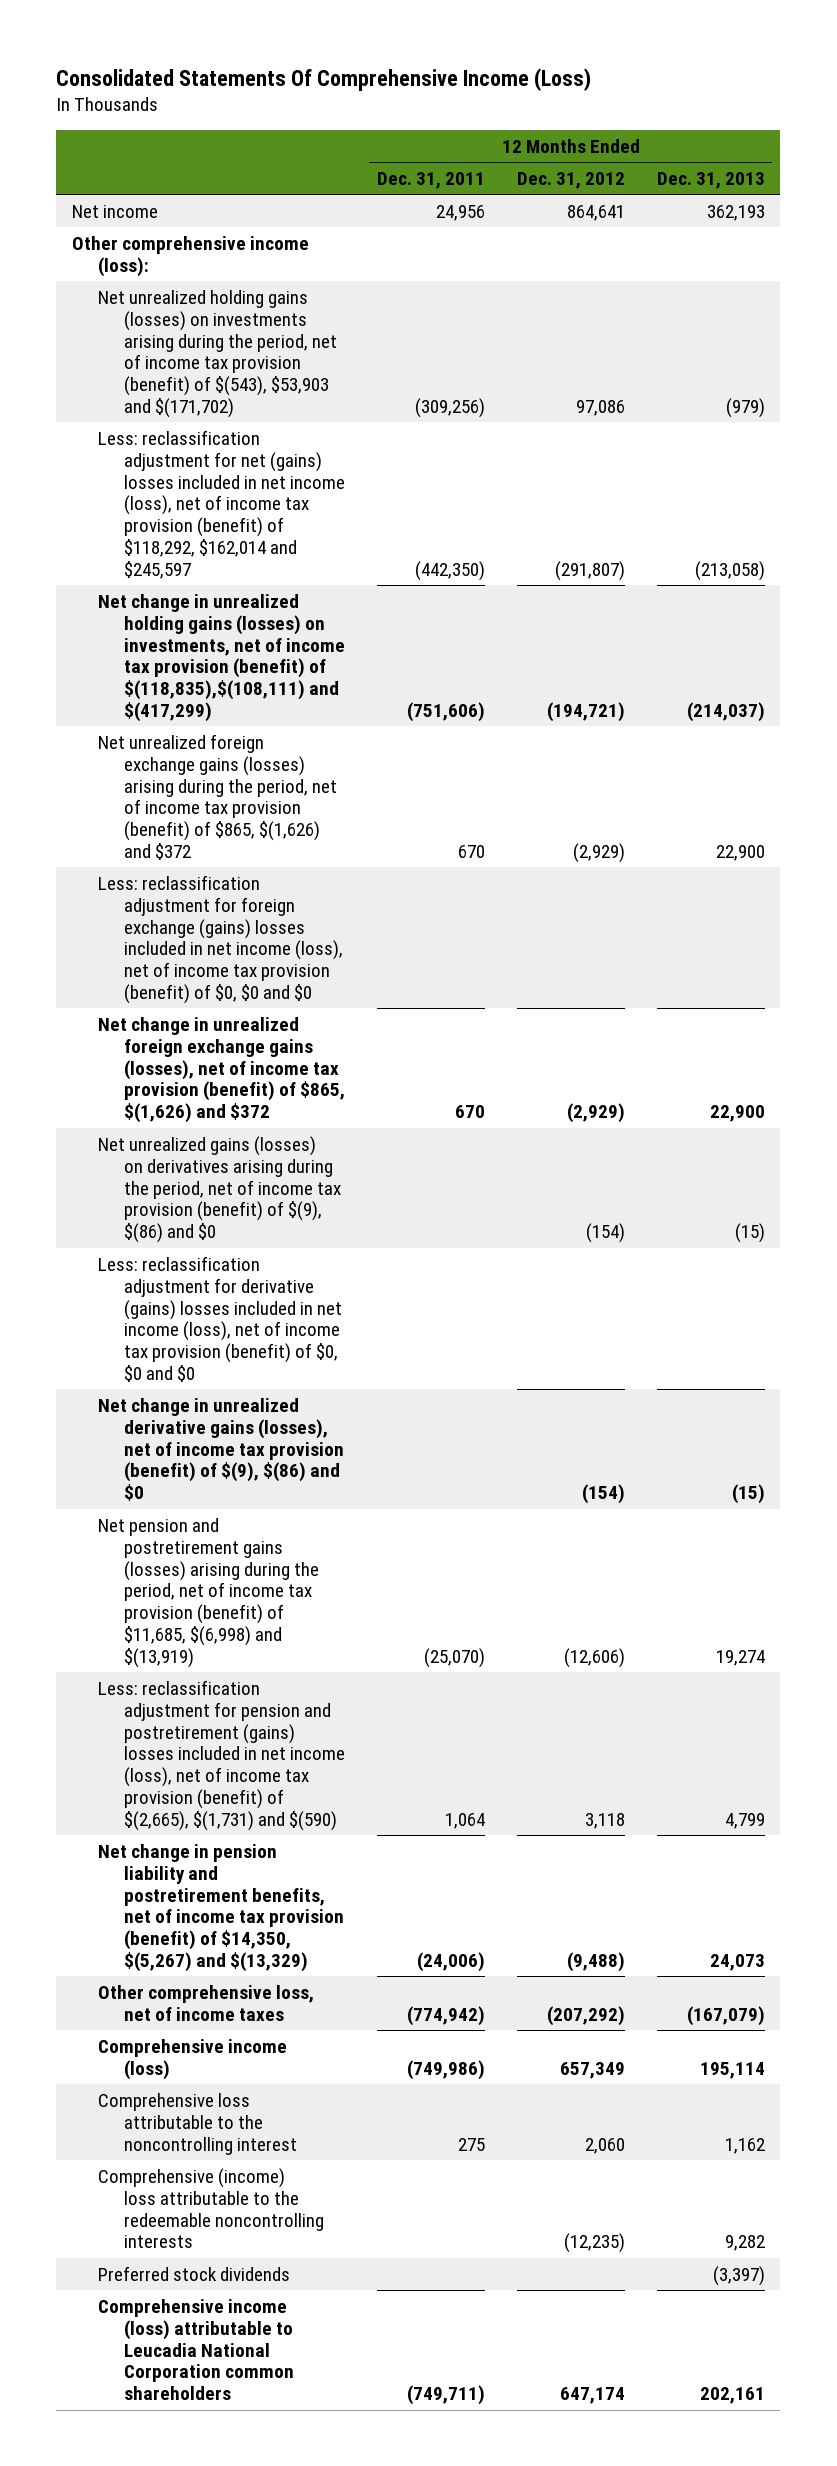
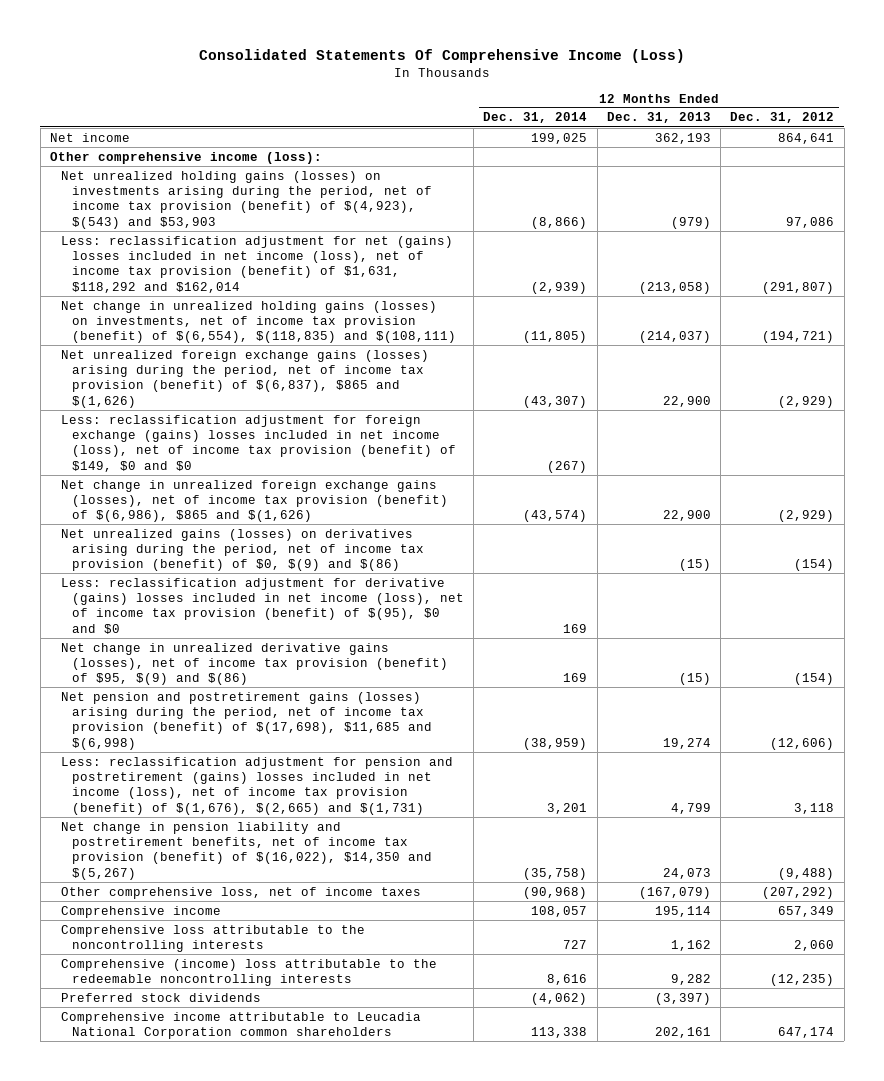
- | 12 Months Ended Dec. 31, 2011 | 12 Months Ended Dec. 31, 2012 | 12 Months Ended Dec. 31, 2013
+ | 12 Months Ended Dec. 31, 2014 | 12 Months Ended Dec. 31, 2013 | 12 Months Ended Dec. 31, 2012
- Net unrealized holding gains (losses) on investments arising during the period, net of income tax provision (benefit) of $(543), $53,903 and $(171,702) | (309,256) | 97,086 | (979)
- Less: reclassification adjustment for net (gains) losses included in net income (loss), net of income tax provision (benefit) of $118,292, $162,014 and $245,597 | (442,350) | (291,807) | (213,058)
- Net change in unrealized holding gains (losses) on investments, net of income tax provision (benefit) of $(118,835),$(108,111) and $(417,299) | (751,606) | (194,721) | (214,037)
- Net unrealized foreign exchange gains (losses) arising during the period, net of income tax provision (benefit) of $865, $(1,626) and $372 | 670 | (2,929) | 22,900
- Less: reclassification adjustment for foreign exchange (gains) losses included in net income (loss), net of income tax provision (benefit) of $0, $0 and $0
- Net change in unrealized foreign exchange gains (losses), net of income tax provision (benefit) of $865, $(1,626) and $372 | 670 | (2,929) | 22,900
- Net unrealized gains (losses) on derivatives arising during the period, net of income tax provision (benefit) of $(9), $(86) and $0 | | (154) | (15)
- Less: reclassification adjustment for derivative (gains) losses included in net income (loss), net of income tax provision (benefit) of $0, $0 and $0
- Net change in unrealized derivative gains (losses), net of income tax provision (benefit) of $(9), $(86) and $0 | | (154) | (15)
- Net pension and postretirement gains (losses) arising during the period, net of income tax provision (benefit) of $11,685, $(6,998) and $(13,919) | (25,070) | (12,606) | 19,274
- Less: reclassification adjustment for pension and postretirement (gains) losses included in net income (loss), net of income tax provision (benefit) of $(2,665), $(1,731) and $(590) | 1,064 | 3,118 | 4,799
- Net change in pension liability and postretirement benefits, net of income tax provision (benefit) of $14,350, $(5,267) and $(13,329) | (24,006) | (9,488) | 24,073
+ Net unrealized holding gains (losses) on investments arising during the period, net of income tax provision (benefit) of $(4,923), $(543) and $53,903 | (8,866) | (979) | 97,086
+ Less: reclassification adjustment for net (gains) losses included in net income (loss), net of income tax provision (benefit) of $1,631, $118,292 and $162,014 | (2,939) | (213,058) | (291,807)
+ Net change in unrealized holding gains (losses) on investments, net of income tax provision (benefit) of $(6,554), $(118,835) and $(108,111) | (11,805) | (214,037) | (194,721)
+ Net unrealized foreign exchange gains (losses) arising during the period, net of income tax provision (benefit) of $(6,837), $865 and $(1,626) | (43,307) | 22,900 | (2,929)
+ Less: reclassification adjustment for foreign exchange (gains) losses included in net income (loss), net of income tax provision (benefit) of $149, $0 and $0 | (267) | |
+ Net change in unrealized foreign exchange gains (losses), net of income tax provision (benefit) of $(6,986), $865 and $(1,626) | (43,574) | 22,900 | (2,929)
+ Net unrealized gains (losses) on derivatives arising during the period, net of income tax provision (benefit) of $0, $(9) and $(86) | | (15) | (154)
+ Less: reclassification adjustment for derivative (gains) losses included in net income (loss), net of income tax provision (benefit) of $(95), $0 and $0 | 169 | |
+ Net change in unrealized derivative gains (losses), net of income tax provision (benefit) of $95, $(9) and $(86) | 169 | (15) | (154)
+ Net pension and postretirement gains (losses) arising during the period, net of income tax provision (benefit) of $(17,698), $11,685 and $(6,998) | (38,959) | 19,274 | (12,606)
+ Less: reclassification adjustment for pension and postretirement (gains) losses included in net income (loss), net of income tax provision (benefit) of $(1,676), $(2,665) and $(1,731) | 3,201 | 4,799 | 3,118
+ Net change in pension liability and postretirement benefits, net of income tax provision (benefit) of $(16,022), $14,350 and $(5,267) | (35,758) | 24,073 | (9,488)
- Comprehensive income (loss) | (749,986) | 657,349 | 195,114
- Comprehensive loss attributable to the noncontrolling interest | 275 | 2,060 | 1,162
+ Comprehensive income | 108,057 | 195,114 | 657,349
+ Comprehensive loss attributable to the noncontrolling interests | 727 | 1,162 | 2,060
- Comprehensive income (loss) attributable to Leucadia National Corporation common shareholders | (749,711) | 647,174 | 202,161
+ Comprehensive income attributable to Leucadia National Corporation common shareholders | 113,338 | 202,161 | 647,174

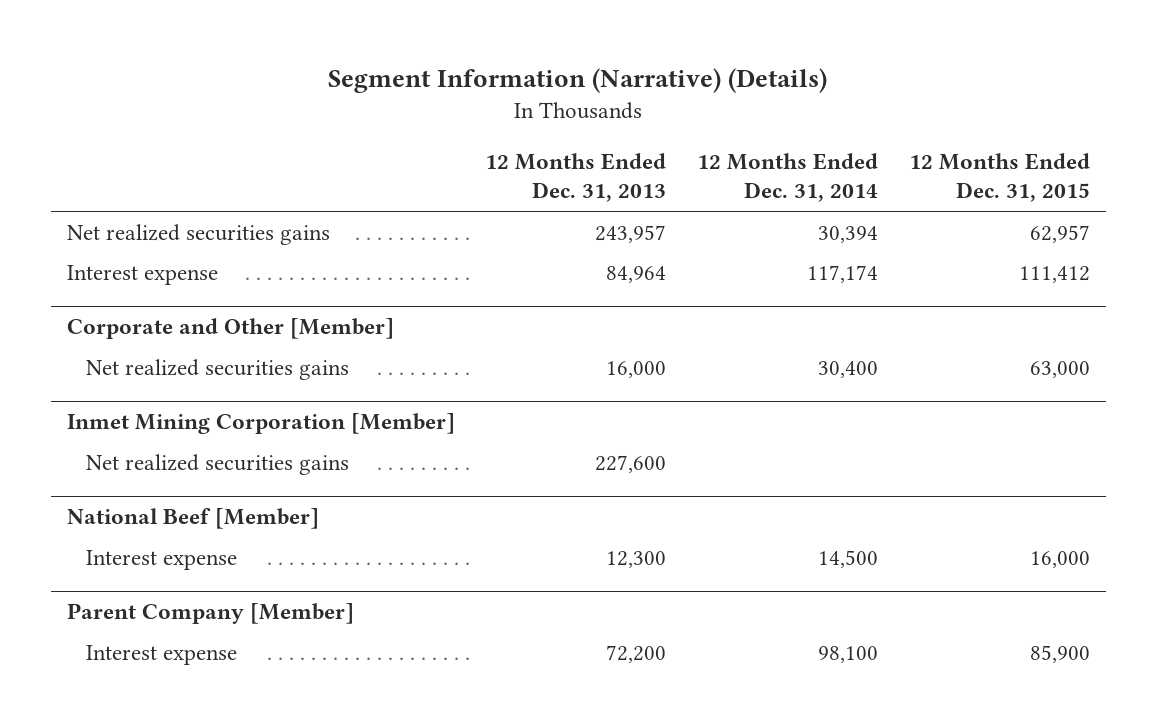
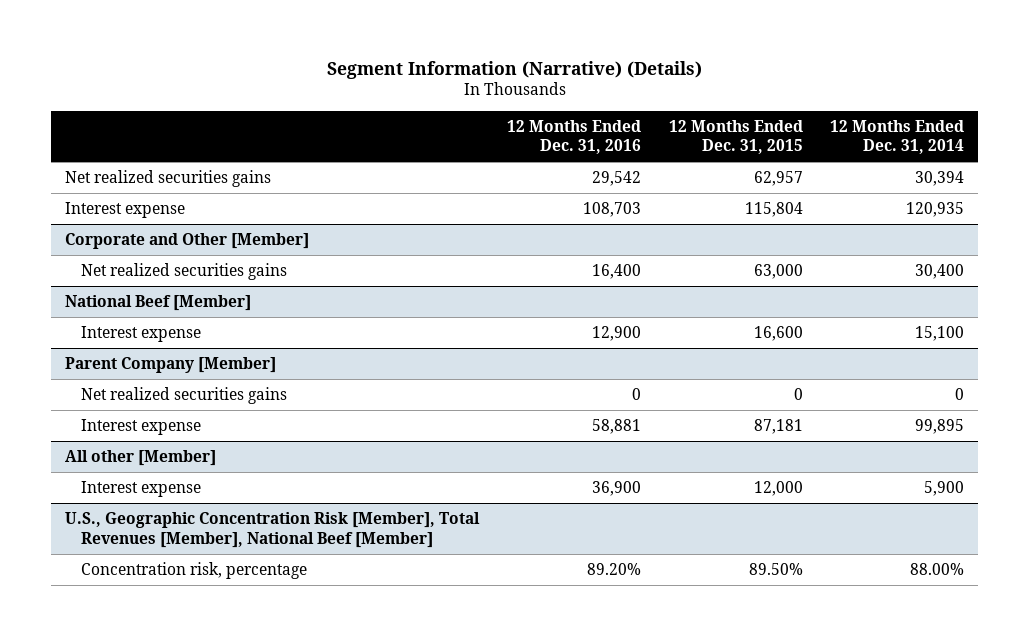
- | 12 Months Ended Dec. 31, 2013 | 12 Months Ended Dec. 31, 2014 | 12 Months Ended Dec. 31, 2015
+ | 12 Months Ended Dec. 31, 2016 | 12 Months Ended Dec. 31, 2015 | 12 Months Ended Dec. 31, 2014
- Interest expense | 84,964 | 117,174 | 111,412
+ Interest expense | 108,703 | 115,804 | 120,935
- Inmet Mining Corporation [Member]
- Net realized securities gains | 227,600 | |
@ National Beef [Member]
- Interest expense | 12,300 | 14,500 | 16,000
+ Interest expense | 12,900 | 16,600 | 15,100
@ Parent Company [Member]
- Interest expense | 72,200 | 98,100 | 85,900
+ Net realized securities gains | 0 | 0 | 0
+ Interest expense | 58,881 | 87,181 | 99,895
+ All other [Member]
+ Interest expense | 36,900 | 12,000 | 5,900
+ U.S., Geographic Concentration Risk [Member], Total Revenues [Member], National Beef [Member]
+ Concentration risk, percentage | 89.20% | 89.50% | 88.00%

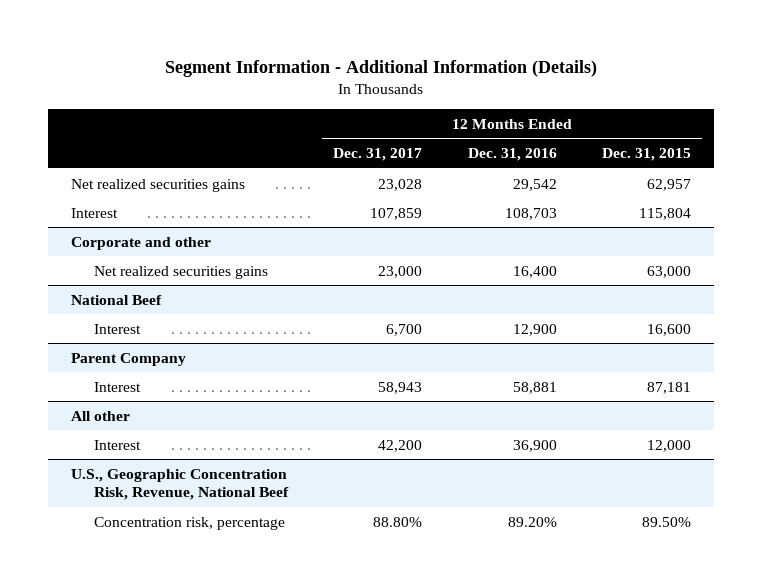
- Segment Information (Narrative) (Details)
+ Segment Information - Additional Information (Details)
- | 12 Months Ended Dec. 31, 2016 | 12 Months Ended Dec. 31, 2015 | 12 Months Ended Dec. 31, 2014
+ | 12 Months Ended Dec. 31, 2017 | 12 Months Ended Dec. 31, 2016 | 12 Months Ended Dec. 31, 2015
- Interest expense | 108,703 | 115,804 | 120,935
- Corporate and Other [Member]
+ Interest | 107,859 | 108,703 | 115,804
+ Corporate and other
- National Beef [Member]
- Interest expense | 12,900 | 16,600 | 15,100
- Parent Company [Member]
- Net realized securities gains | 0 | 0 | 0
- Interest expense | 58,881 | 87,181 | 99,895
- All other [Member]
- Interest expense | 36,900 | 12,000 | 5,900
- U.S., Geographic Concentration Risk [Member], Total Revenues [Member], National Beef [Member]
+ National Beef
+ Interest | 6,700 | 12,900 | 16,600
+ Parent Company
+ Interest | 58,943 | 58,881 | 87,181
+ All other
+ Interest | 42,200 | 36,900 | 12,000
+ U.S., Geographic Concentration Risk, Revenue, National Beef

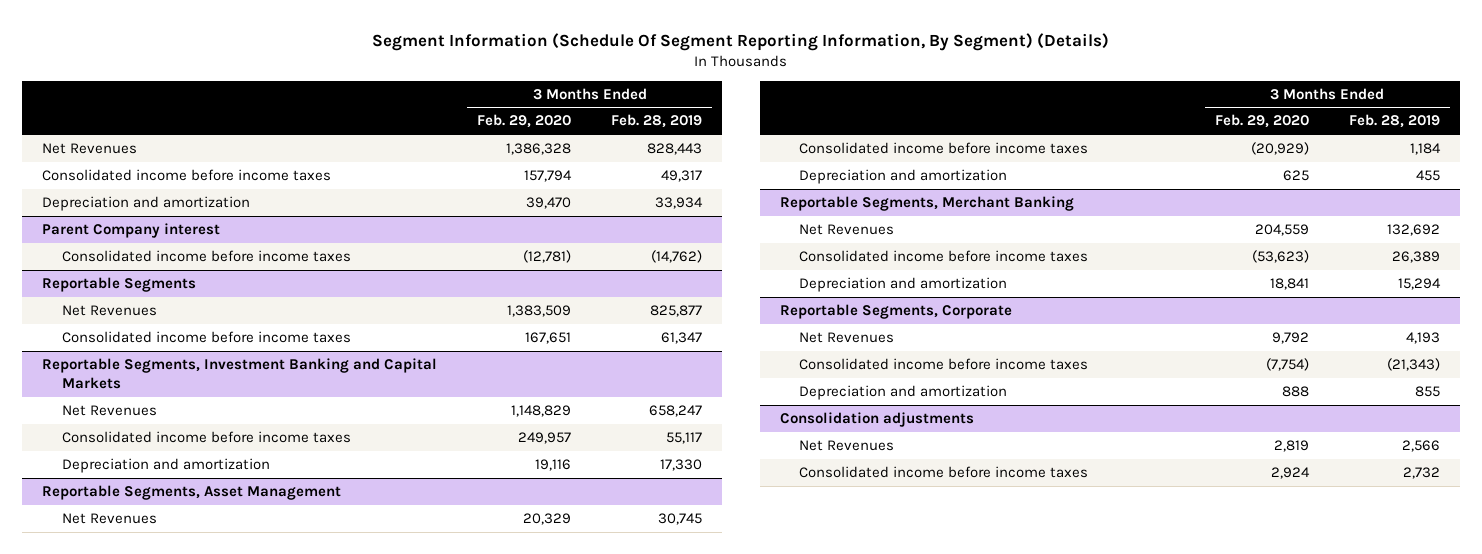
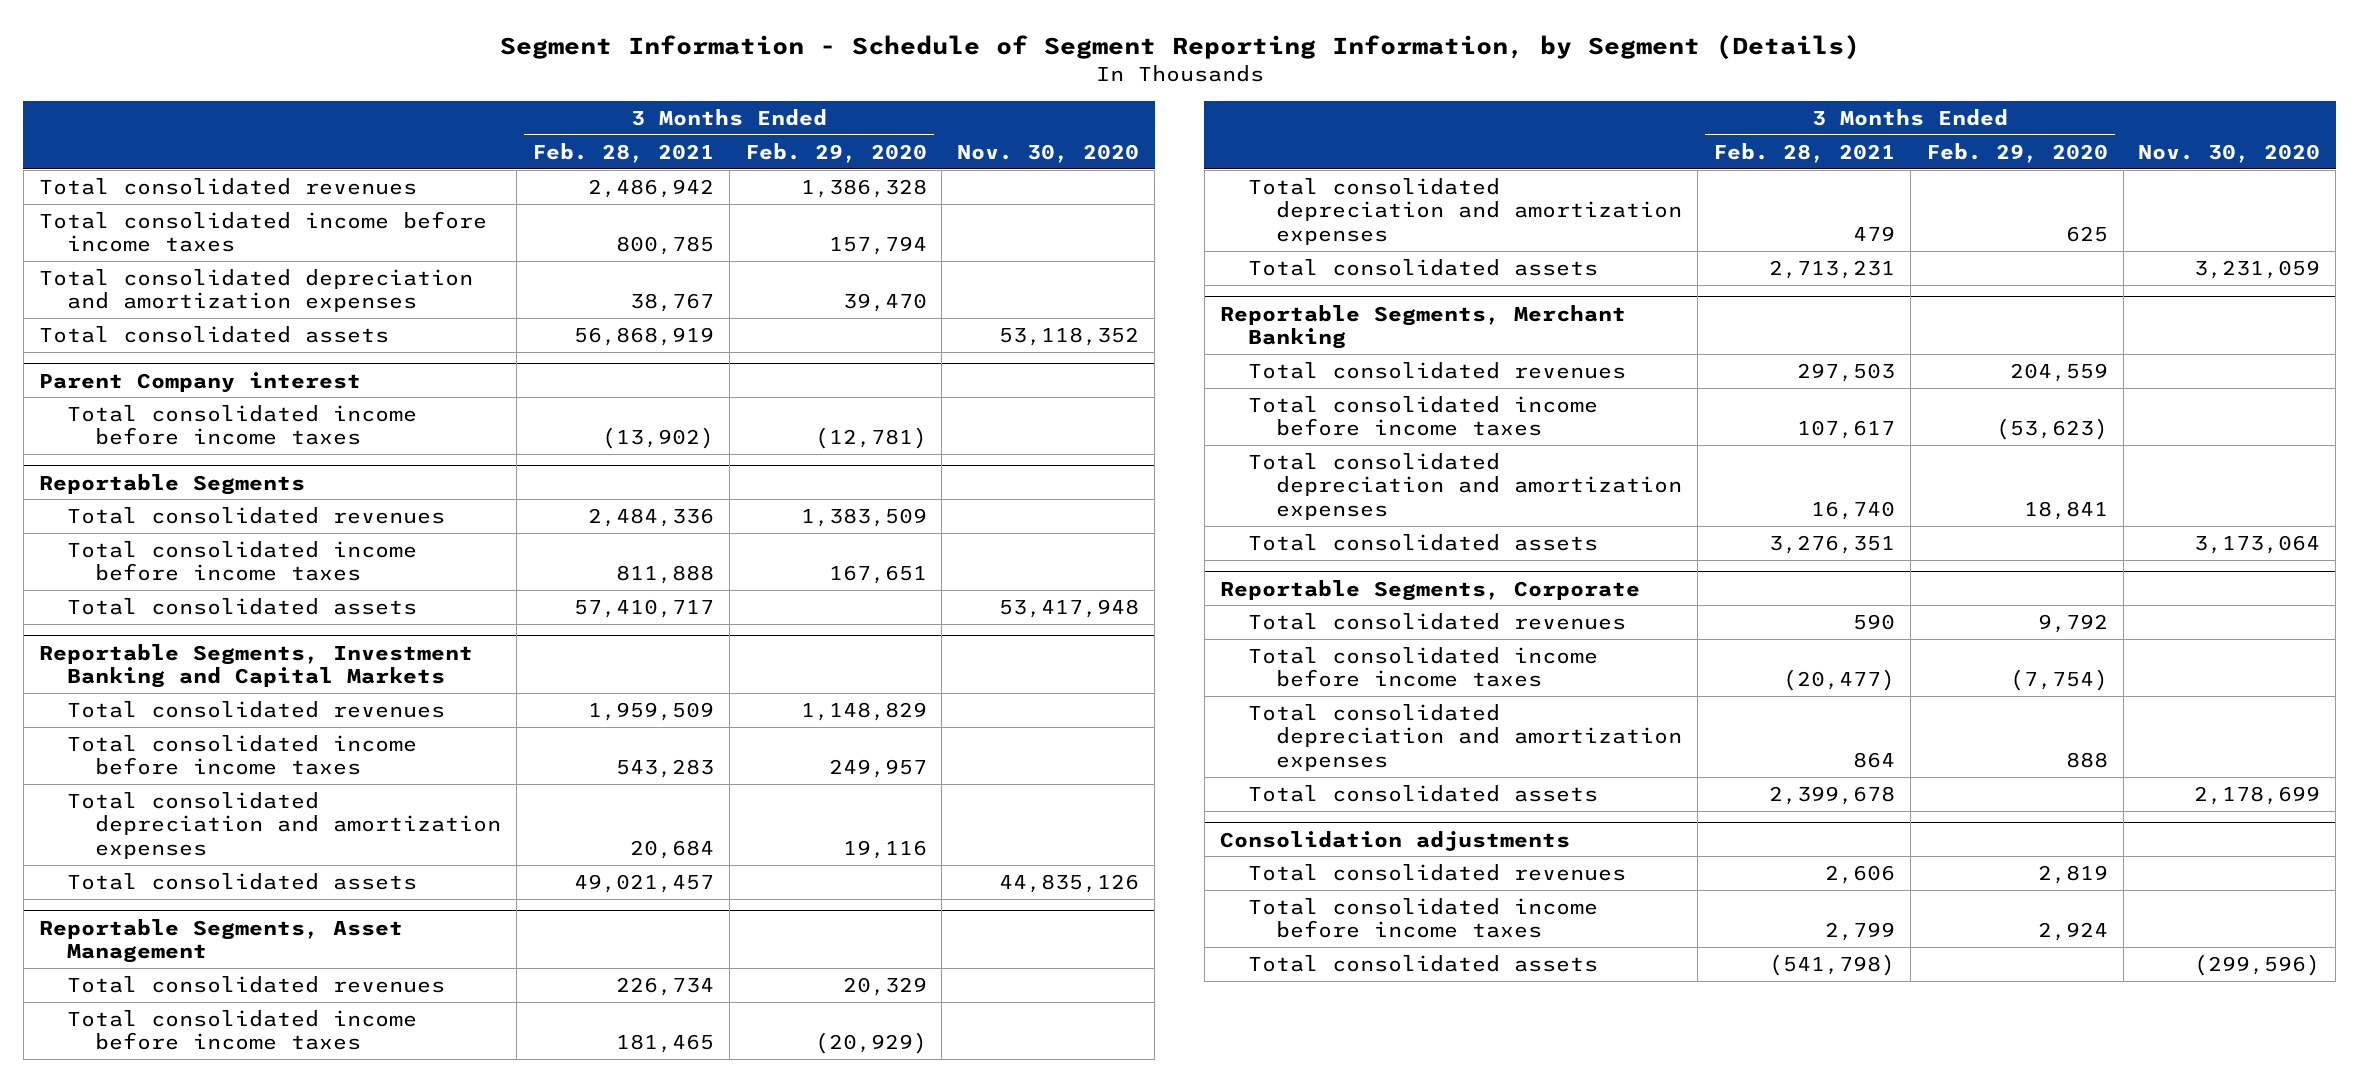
- Segment Information (Schedule Of Segment Reporting Information, By Segment) (Details)
+ Segment Information - Schedule of Segment Reporting Information, by Segment (Details)
- | 3 Months Ended Feb. 29, 2020 | 3 Months Ended Feb. 28, 2019
+ | 3 Months Ended Feb. 28, 2021 | 3 Months Ended Feb. 29, 2020 | Nov. 30, 2020
- Net Revenues | 1,386,328 | 828,443
- Consolidated income before income taxes | 157,794 | 49,317
- Depreciation and amortization | 39,470 | 33,934
+ Total consolidated revenues | 2,486,942 | 1,386,328 |
+ Total consolidated income before income taxes | 800,785 | 157,794 |
+ Total consolidated depreciation and amortization expenses | 38,767 | 39,470 |
+ Total consolidated assets | 56,868,919 | | 53,118,352
@ Parent Company interest
- Consolidated income before income taxes | (12,781) | (14,762)
+ Total consolidated income before income taxes | (13,902) | (12,781) |
@ Reportable Segments
- Net Revenues | 1,383,509 | 825,877
- Consolidated income before income taxes | 167,651 | 61,347
+ Total consolidated revenues | 2,484,336 | 1,383,509 |
+ Total consolidated income before income taxes | 811,888 | 167,651 |
+ Total consolidated assets | 57,410,717 | | 53,417,948
@ Reportable Segments, Investment Banking and Capital Markets
- Net Revenues | 1,148,829 | 658,247
- Consolidated income before income taxes | 249,957 | 55,117
- Depreciation and amortization | 19,116 | 17,330
+ Total consolidated revenues | 1,959,509 | 1,148,829 |
+ Total consolidated income before income taxes | 543,283 | 249,957 |
+ Total consolidated depreciation and amortization expenses | 20,684 | 19,116 |
+ Total consolidated assets | 49,021,457 | | 44,835,126
@ Reportable Segments, Asset Management
- Net Revenues | 20,329 | 30,745
- Consolidated income before income taxes | (20,929) | 1,184
- Depreciation and amortization | 625 | 455
+ Total consolidated revenues | 226,734 | 20,329 |
+ Total consolidated income before income taxes | 181,465 | (20,929) |
+ Total consolidated depreciation and amortization expenses | 479 | 625 |
+ Total consolidated assets | 2,713,231 | | 3,231,059
@ Reportable Segments, Merchant Banking
- Net Revenues | 204,559 | 132,692
- Consolidated income before income taxes | (53,623) | 26,389
- Depreciation and amortization | 18,841 | 15,294
+ Total consolidated revenues | 297,503 | 204,559 |
+ Total consolidated income before income taxes | 107,617 | (53,623) |
+ Total consolidated depreciation and amortization expenses | 16,740 | 18,841 |
+ Total consolidated assets | 3,276,351 | | 3,173,064
@ Reportable Segments, Corporate
- Net Revenues | 9,792 | 4,193
- Consolidated income before income taxes | (7,754) | (21,343)
- Depreciation and amortization | 888 | 855
+ Total consolidated revenues | 590 | 9,792 |
+ Total consolidated income before income taxes | (20,477) | (7,754) |
+ Total consolidated depreciation and amortization expenses | 864 | 888 |
+ Total consolidated assets | 2,399,678 | | 2,178,699
@ Consolidation adjustments
- Net Revenues | 2,819 | 2,566
- Consolidated income before income taxes | 2,924 | 2,732
+ Total consolidated revenues | 2,606 | 2,819 |
+ Total consolidated income before income taxes | 2,799 | 2,924 |
+ Total consolidated assets | (541,798) | | (299,596)

